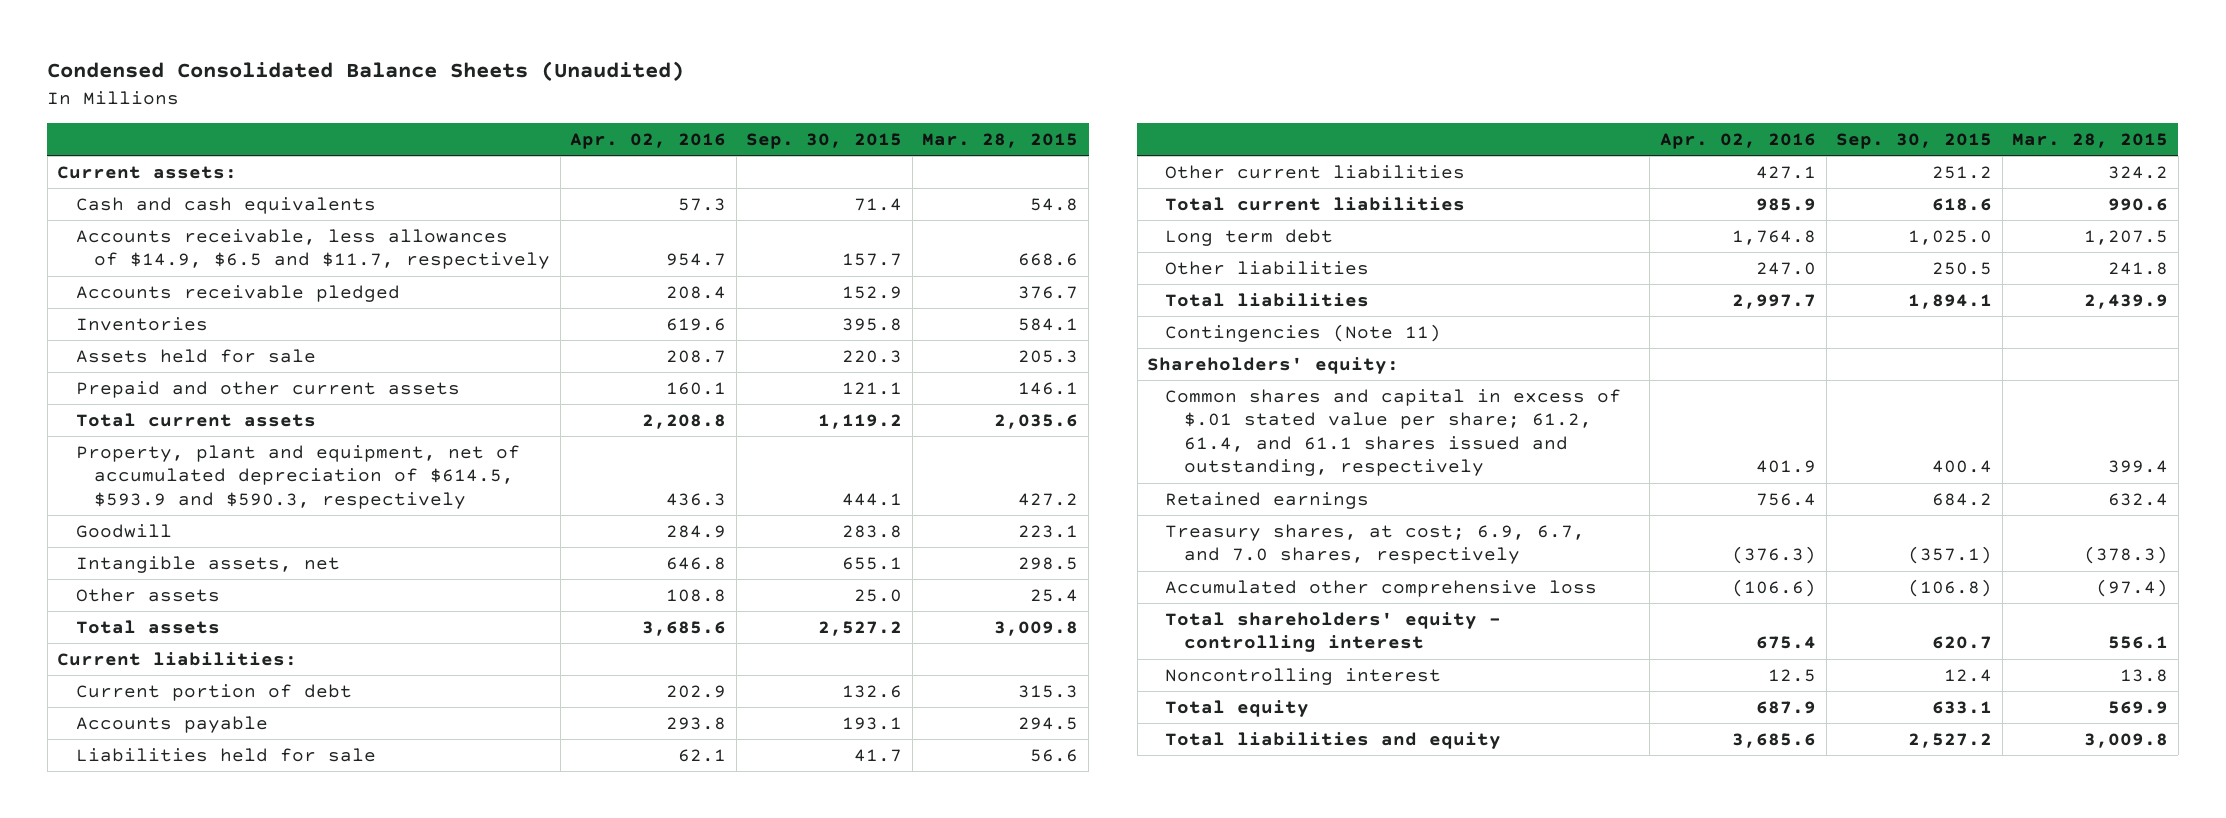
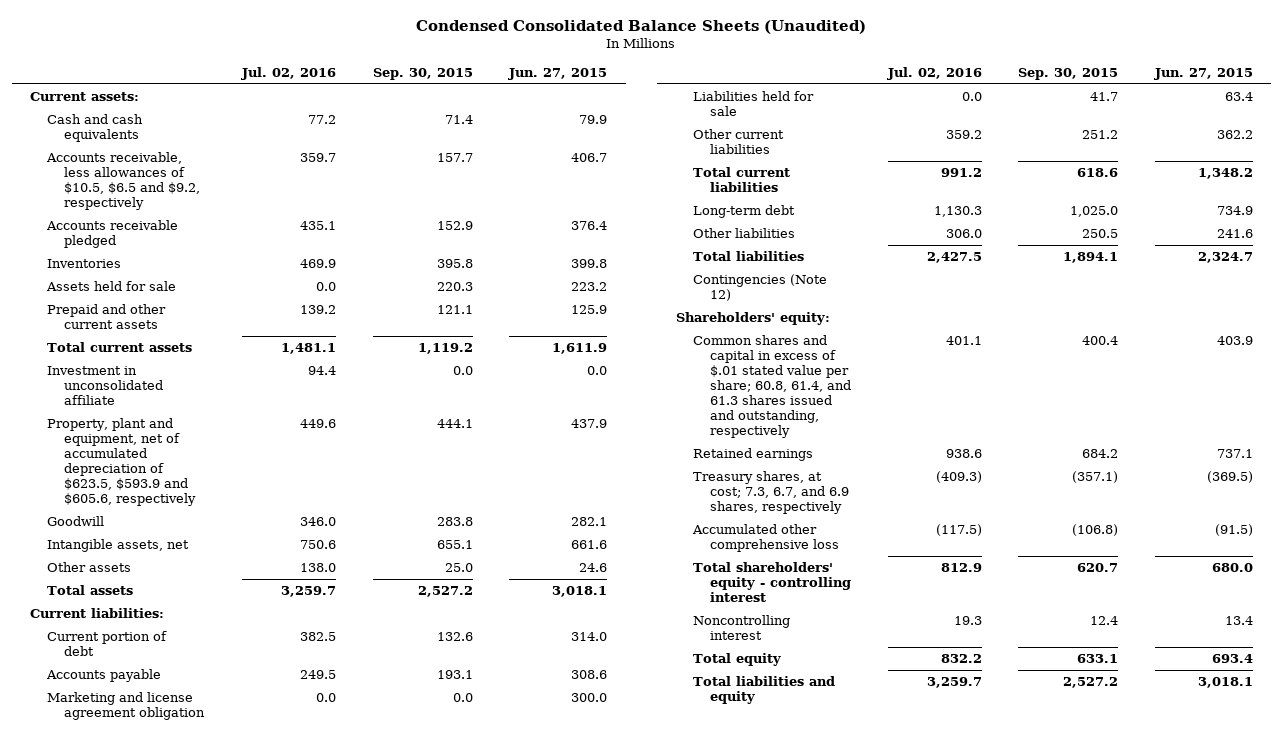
- | Apr. 02, 2016 | Sep. 30, 2015 | Mar. 28, 2015
+ | Jul. 02, 2016 | Sep. 30, 2015 | Jun. 27, 2015
- Accounts receivable, less allowances of $14.9, $6.5 and $11.7, respectively | 954.7 | 157.7 | 668.6
+ Accounts receivable, less allowances of $10.5, $6.5 and $9.2, respectively | 359.7 | 157.7 | 406.7
- Property, plant and equipment, net of accumulated depreciation of $614.5, $593.9 and $590.3, respectively | 436.3 | 444.1 | 427.2
+ Investment in unconsolidated affiliate | 94.4 | 0.0 | 0.0
+ Property, plant and equipment, net of accumulated depreciation of $623.5, $593.9 and $605.6, respectively | 449.6 | 444.1 | 437.9
+ Marketing and license agreement obligation | 0.0 | 0.0 | 300.0
- Long term debt | 1,764.8 | 1,025.0 | 1,207.5
+ Long-term debt | 1,130.3 | 1,025.0 | 734.9
- Contingencies (Note 11)
+ Contingencies (Note 12)
- Common shares and capital in excess of $.01 stated value per share; 61.2, 61.4, and 61.1 shares issued and outstanding, respectively | 401.9 | 400.4 | 399.4
+ Common shares and capital in excess of $.01 stated value per share; 60.8, 61.4, and 61.3 shares issued and outstanding, respectively | 401.1 | 400.4 | 403.9
- Treasury shares, at cost; 6.9, 6.7, and 7.0 shares, respectively | (376.3) | (357.1) | (378.3)
+ Treasury shares, at cost; 7.3, 6.7, and 6.9 shares, respectively | (409.3) | (357.1) | (369.5)

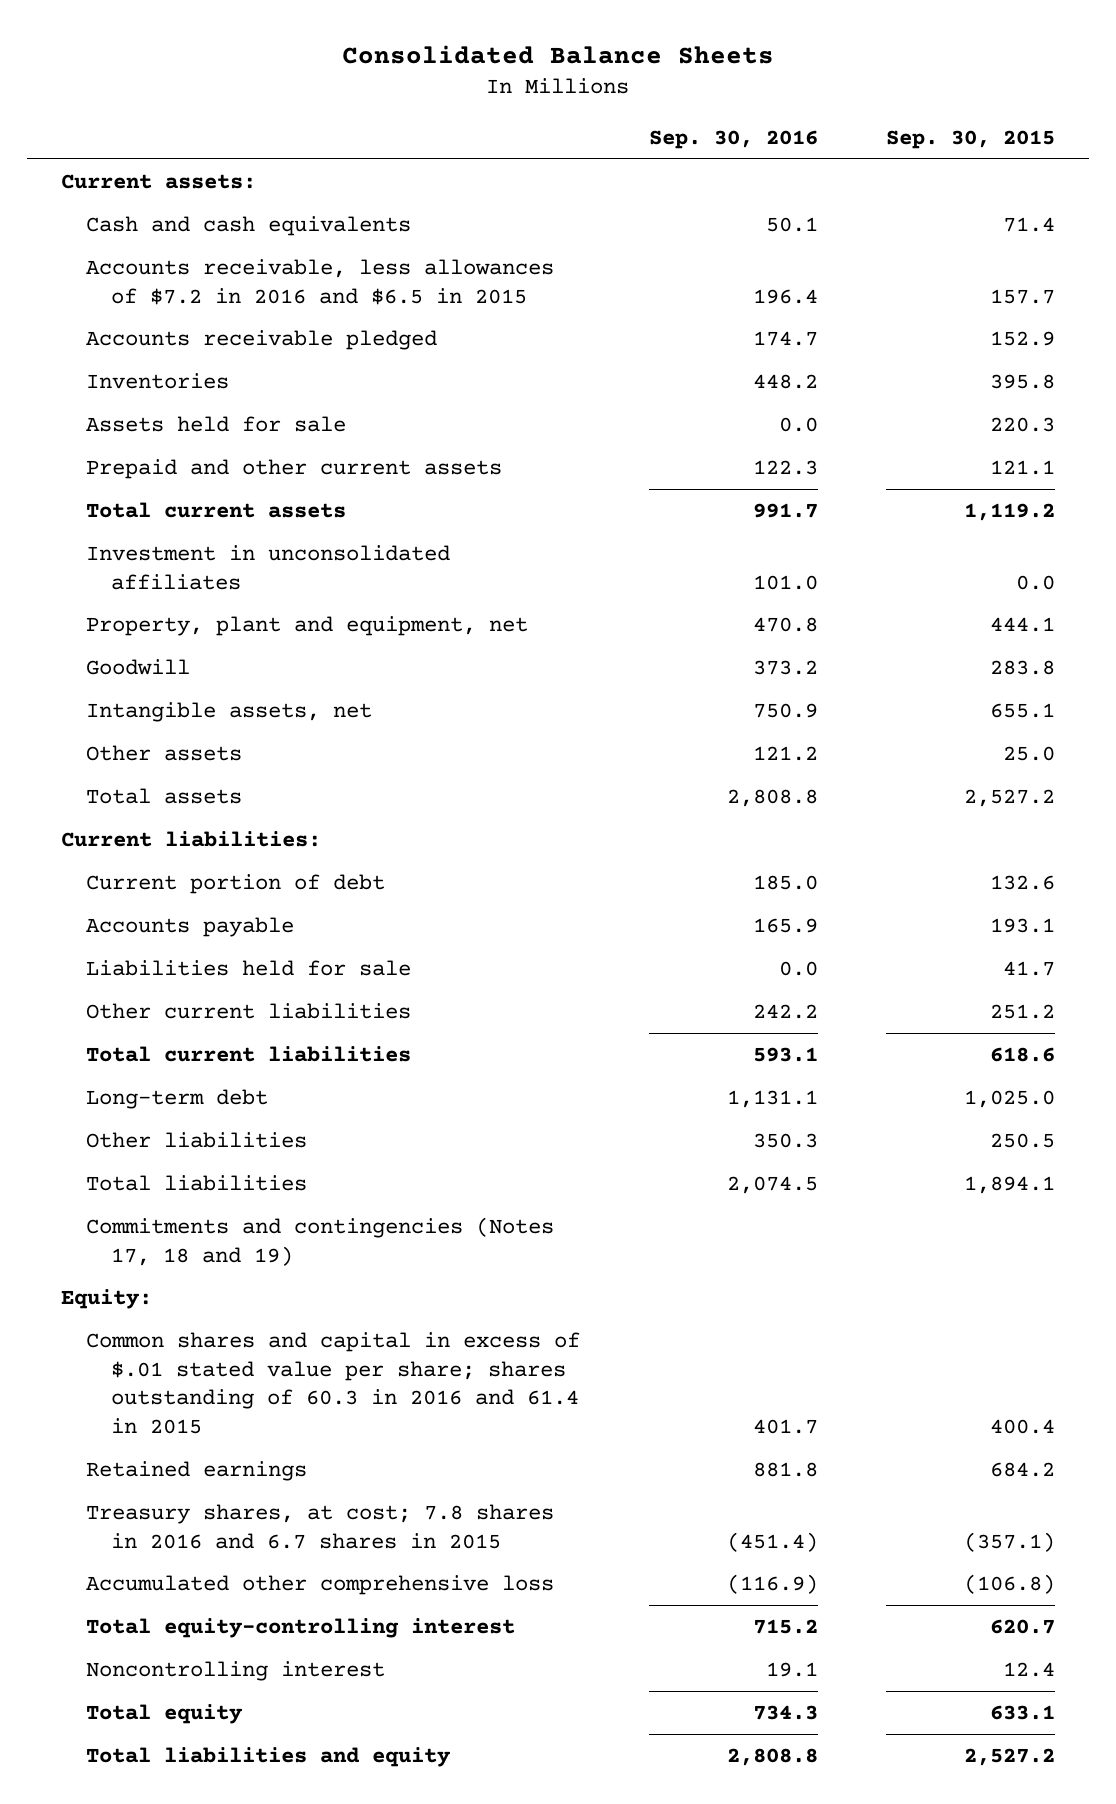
- Condensed Consolidated Balance Sheets (Unaudited)
+ Consolidated Balance Sheets
- | Jul. 02, 2016 | Sep. 30, 2015 | Jun. 27, 2015
+ | Sep. 30, 2016 | Sep. 30, 2015
- Accounts receivable, less allowances of $10.5, $6.5 and $9.2, respectively | 359.7 | 157.7 | 406.7
+ Accounts receivable, less allowances of $7.2 in 2016 and $6.5 in 2015 | 196.4 | 157.7
- Investment in unconsolidated affiliate | 94.4 | 0.0 | 0.0
- Property, plant and equipment, net of accumulated depreciation of $623.5, $593.9 and $605.6, respectively | 449.6 | 444.1 | 437.9
+ Investment in unconsolidated affiliates | 101.0 | 0.0
+ Property, plant and equipment, net | 470.8 | 444.1
- Marketing and license agreement obligation | 0.0 | 0.0 | 300.0
- Contingencies (Note 12)
- Shareholders' equity:
- Common shares and capital in excess of $.01 stated value per share; 60.8, 61.4, and 61.3 shares issued and outstanding, respectively | 401.1 | 400.4 | 403.9
+ Commitments and contingencies (Notes 17, 18 and 19)
+ Equity:
+ Common shares and capital in excess of $.01 stated value per share; shares outstanding of 60.3 in 2016 and 61.4 in 2015 | 401.7 | 400.4
- Treasury shares, at cost; 7.3, 6.7, and 6.9 shares, respectively | (409.3) | (357.1) | (369.5)
+ Treasury shares, at cost; 7.8 shares in 2016 and 6.7 shares in 2015 | (451.4) | (357.1)
- Total shareholders' equity - controlling interest | 812.9 | 620.7 | 680.0
+ Total equity-controlling interest | 715.2 | 620.7

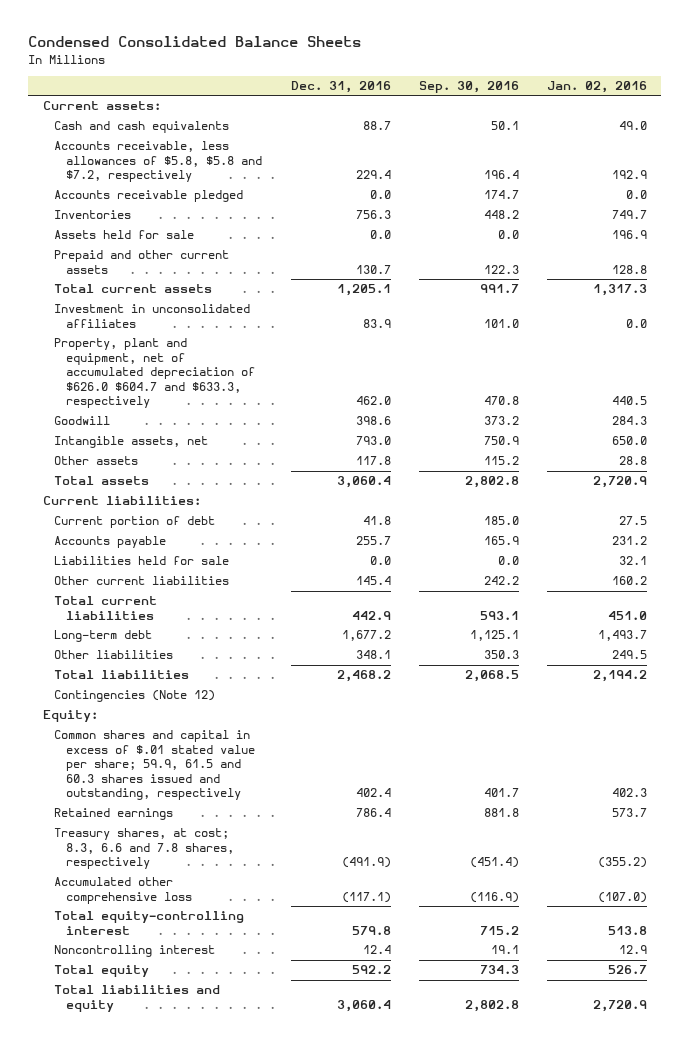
- Consolidated Balance Sheets
+ Condensed Consolidated Balance Sheets
- | Sep. 30, 2016 | Sep. 30, 2015
+ | Dec. 31, 2016 | Sep. 30, 2016 | Jan. 02, 2016
- Accounts receivable, less allowances of $7.2 in 2016 and $6.5 in 2015 | 196.4 | 157.7
+ Accounts receivable, less allowances of $5.8, $5.8 and $7.2, respectively | 229.4 | 196.4 | 192.9
- Property, plant and equipment, net | 470.8 | 444.1
+ Property, plant and equipment, net of accumulated depreciation of $626.0 $604.7 and $633.3, respectively | 462.0 | 470.8 | 440.5
- Other assets | 121.2 | 25.0
- Total assets | 2,808.8 | 2,527.2
+ Other assets | 117.8 | 115.2 | 28.8
+ Total assets | 3,060.4 | 2,802.8 | 2,720.9
- Long-term debt | 1,131.1 | 1,025.0
+ Long-term debt | 1,677.2 | 1,125.1 | 1,493.7
- Total liabilities | 2,074.5 | 1,894.1
- Commitments and contingencies (Notes 17, 18 and 19)
+ Total liabilities | 2,468.2 | 2,068.5 | 2,194.2
+ Contingencies (Note 12)
- Common shares and capital in excess of $.01 stated value per share; shares outstanding of 60.3 in 2016 and 61.4 in 2015 | 401.7 | 400.4
+ Common shares and capital in excess of $.01 stated value per share; 59.9, 61.5 and 60.3 shares issued and outstanding, respectively | 402.4 | 401.7 | 402.3
- Treasury shares, at cost; 7.8 shares in 2016 and 6.7 shares in 2015 | (451.4) | (357.1)
+ Treasury shares, at cost; 8.3, 6.6 and 7.8 shares, respectively | (491.9) | (451.4) | (355.2)
- Total liabilities and equity | 2,808.8 | 2,527.2
+ Total liabilities and equity | 3,060.4 | 2,802.8 | 2,720.9

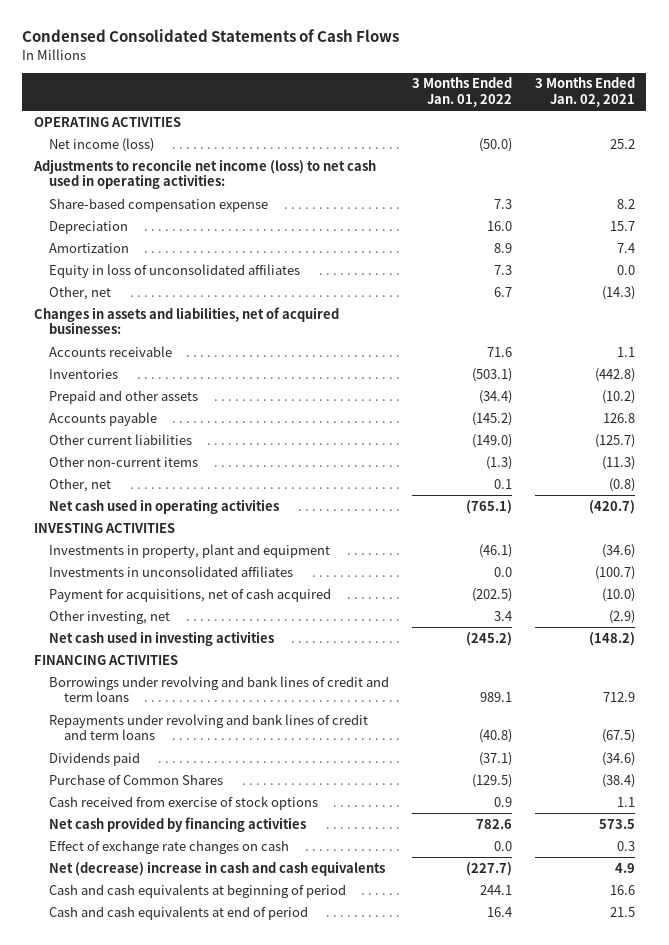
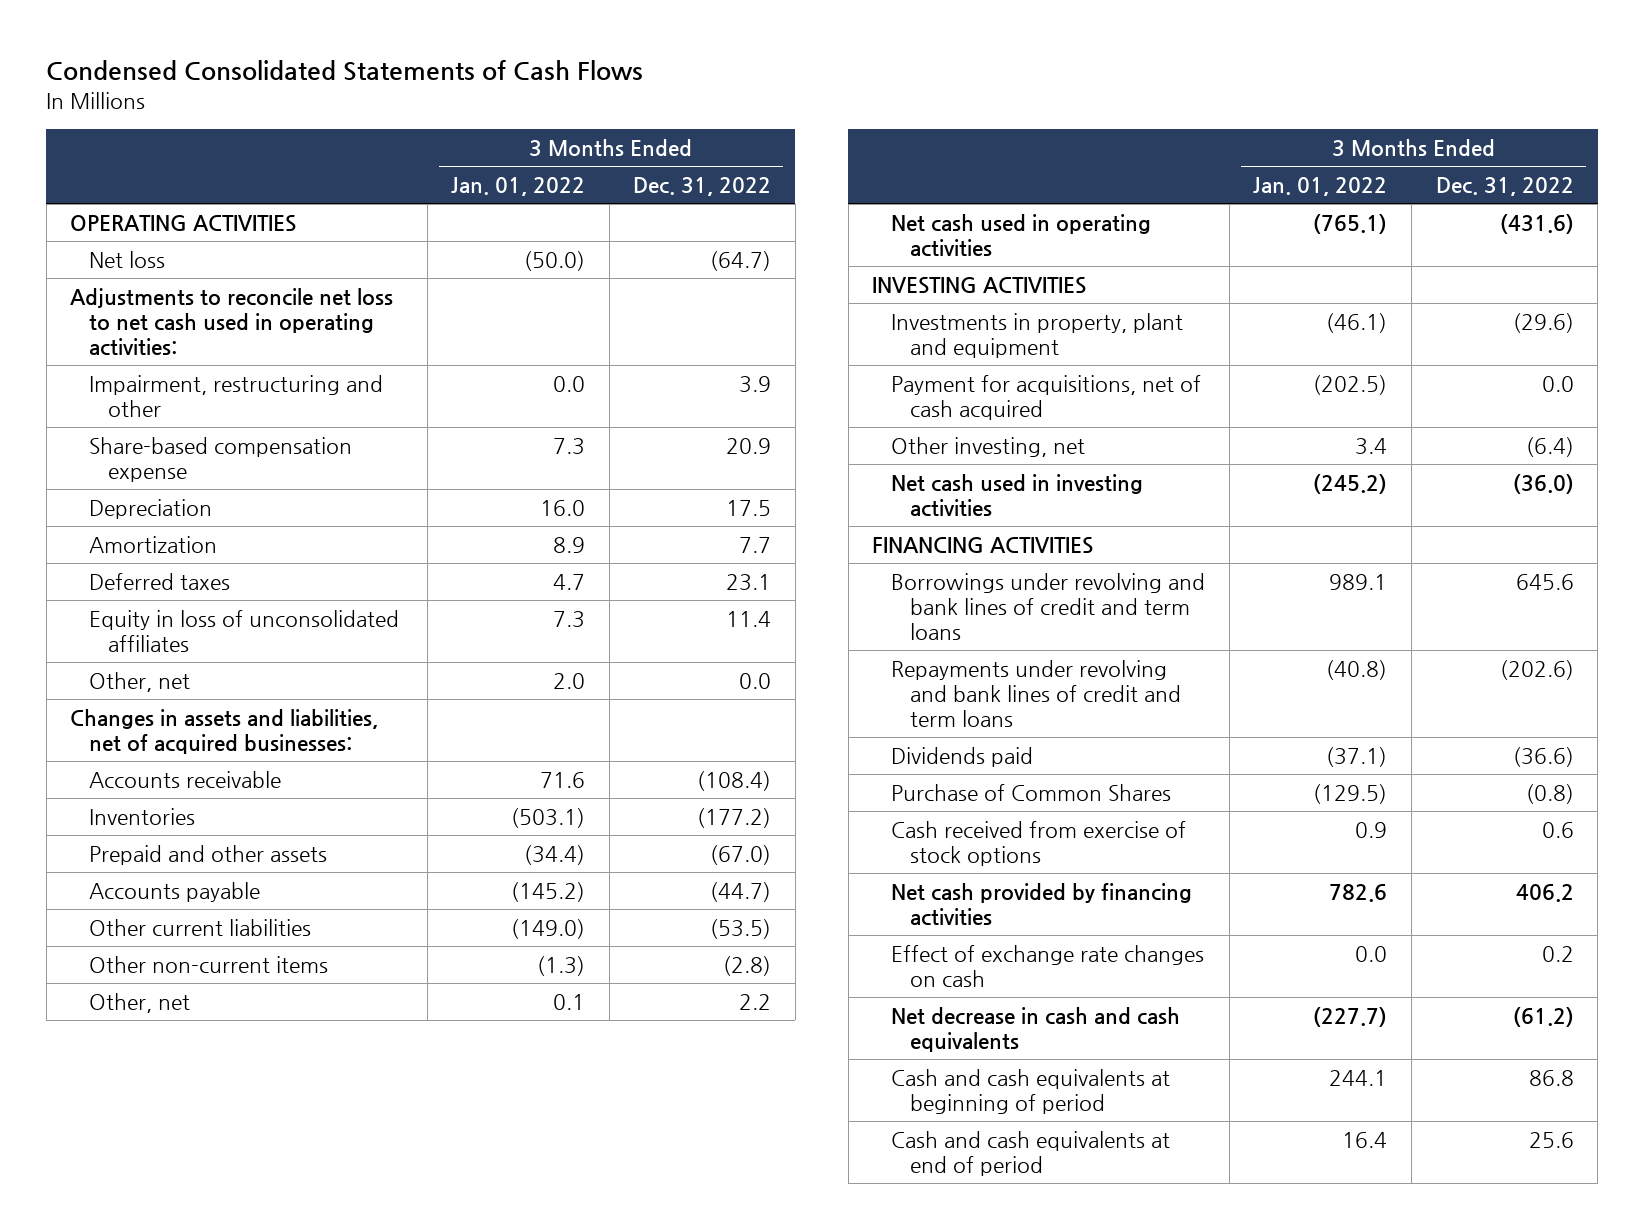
- | 3 Months Ended Jan. 01, 2022 | 3 Months Ended Jan. 02, 2021
+ | 3 Months Ended Jan. 01, 2022 | 3 Months Ended Dec. 31, 2022
- Net income (loss) | (50.0) | 25.2
- Adjustments to reconcile net income (loss) to net cash used in operating activities:
+ Net loss | (50.0) | (64.7)
+ Adjustments to reconcile net loss to net cash used in operating activities:
+ Impairment, restructuring and other | 0.0 | 3.9
+ Deferred taxes | 4.7 | 23.1
- Other, net | 6.7 | (14.3)
+ Other, net | 2.0 | 0.0
- Investments in unconsolidated affiliates | 0.0 | (100.7)
- Net (decrease) increase in cash and cash equivalents | (227.7) | 4.9
+ Net decrease in cash and cash equivalents | (227.7) | (61.2)

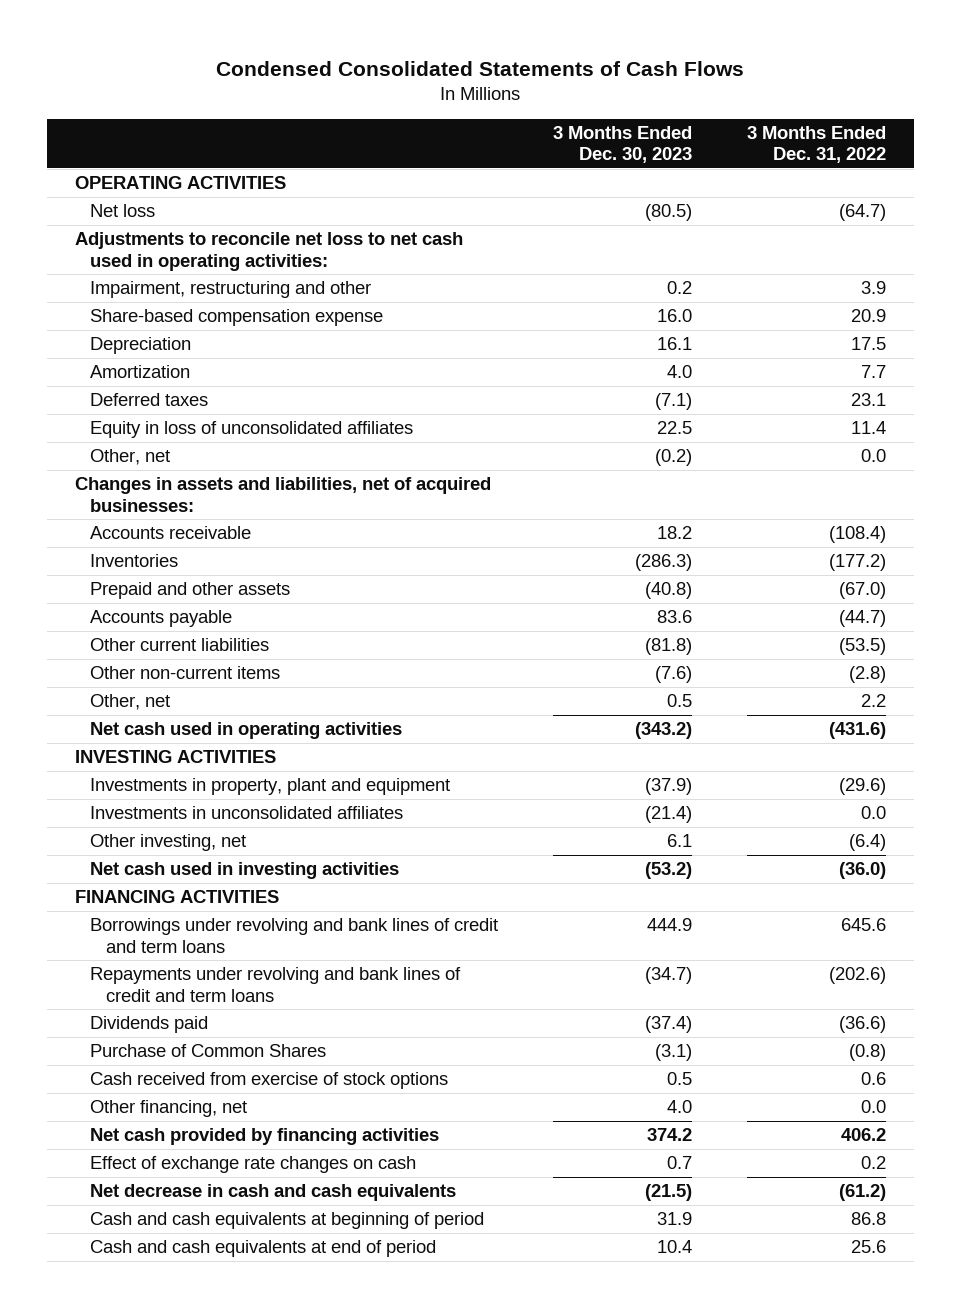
- | 3 Months Ended Jan. 01, 2022 | 3 Months Ended Dec. 31, 2022
+ | 3 Months Ended Dec. 30, 2023 | 3 Months Ended Dec. 31, 2022
- Payment for acquisitions, net of cash acquired | (202.5) | 0.0
+ Investments in unconsolidated affiliates | (21.4) | 0.0
+ Other financing, net | 4.0 | 0.0

